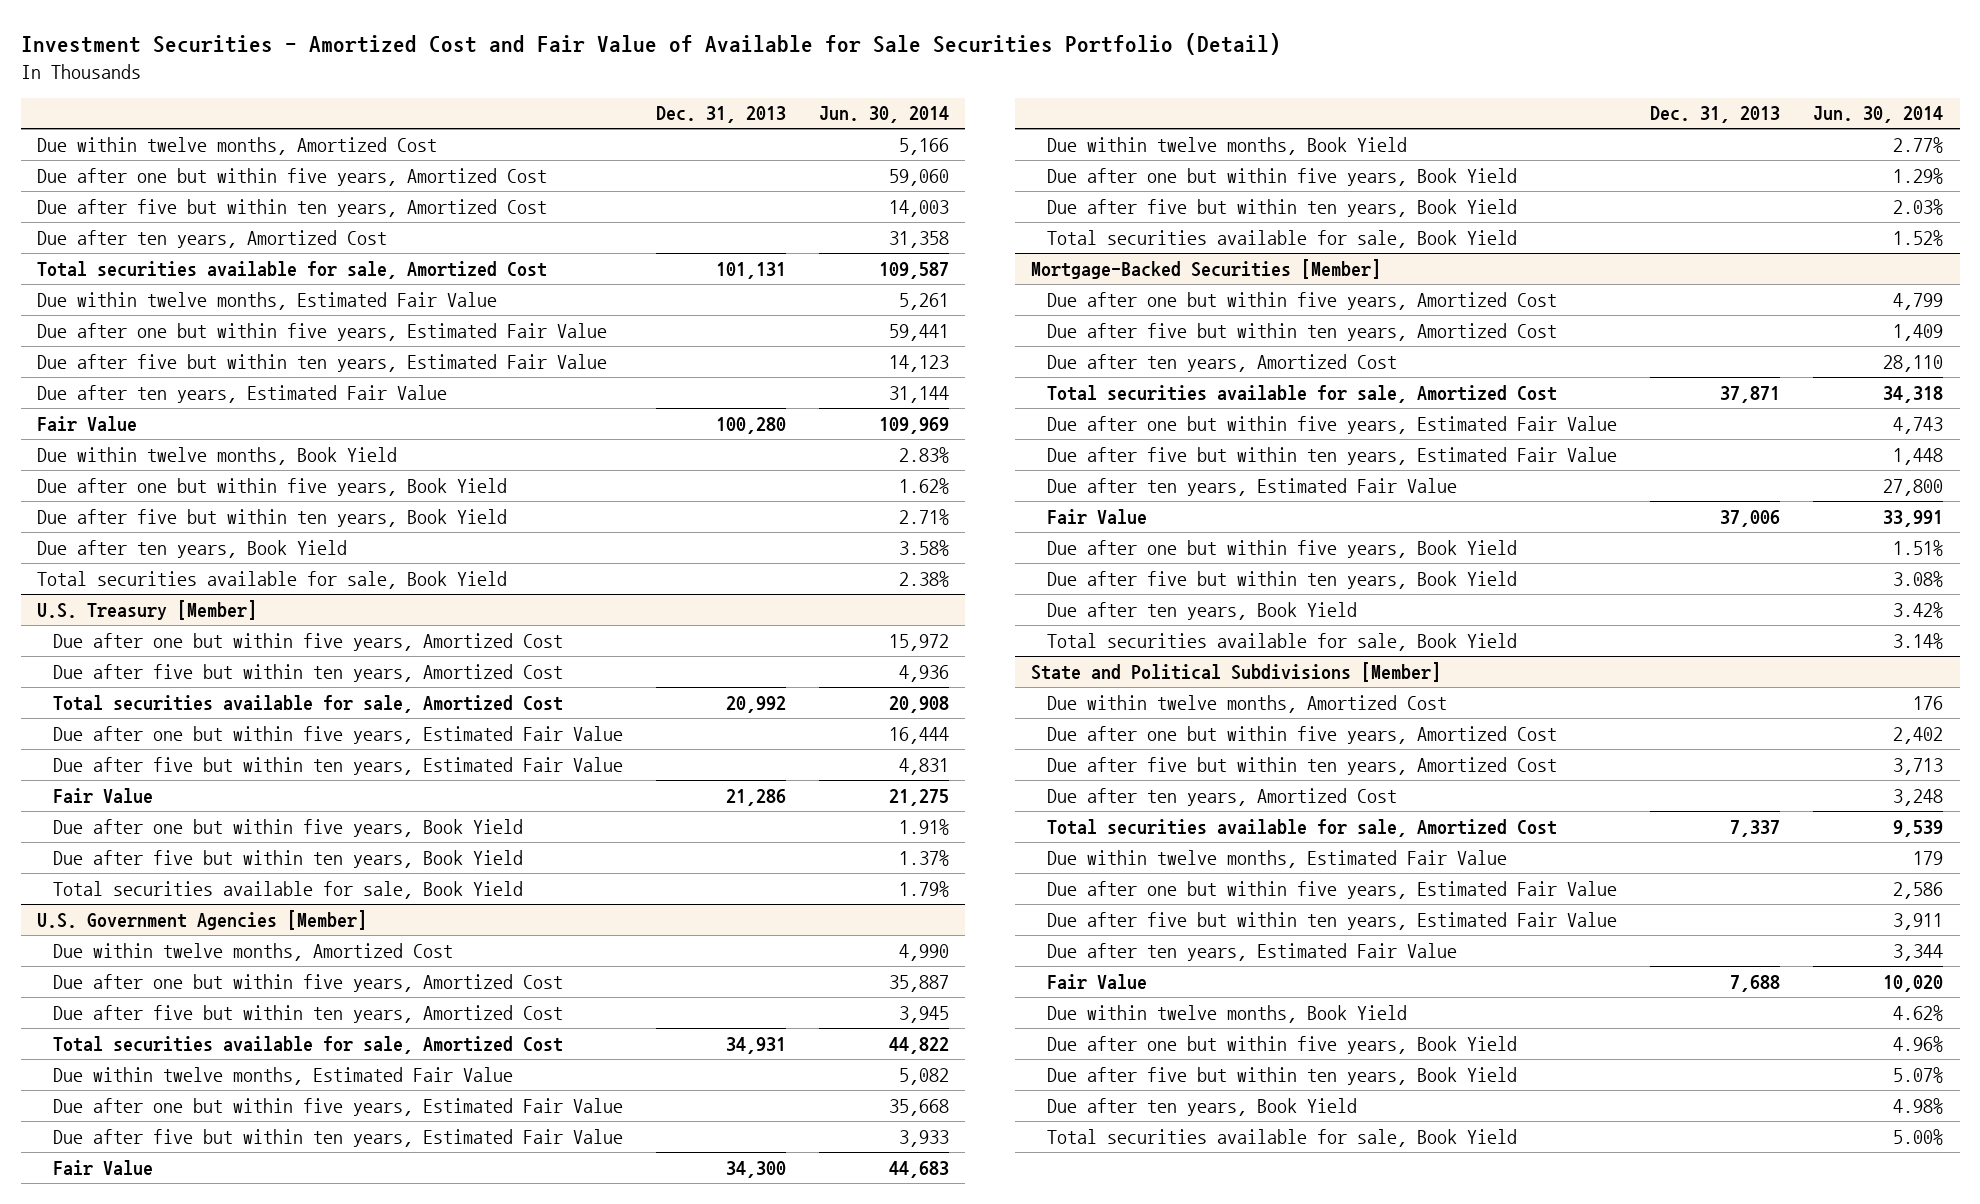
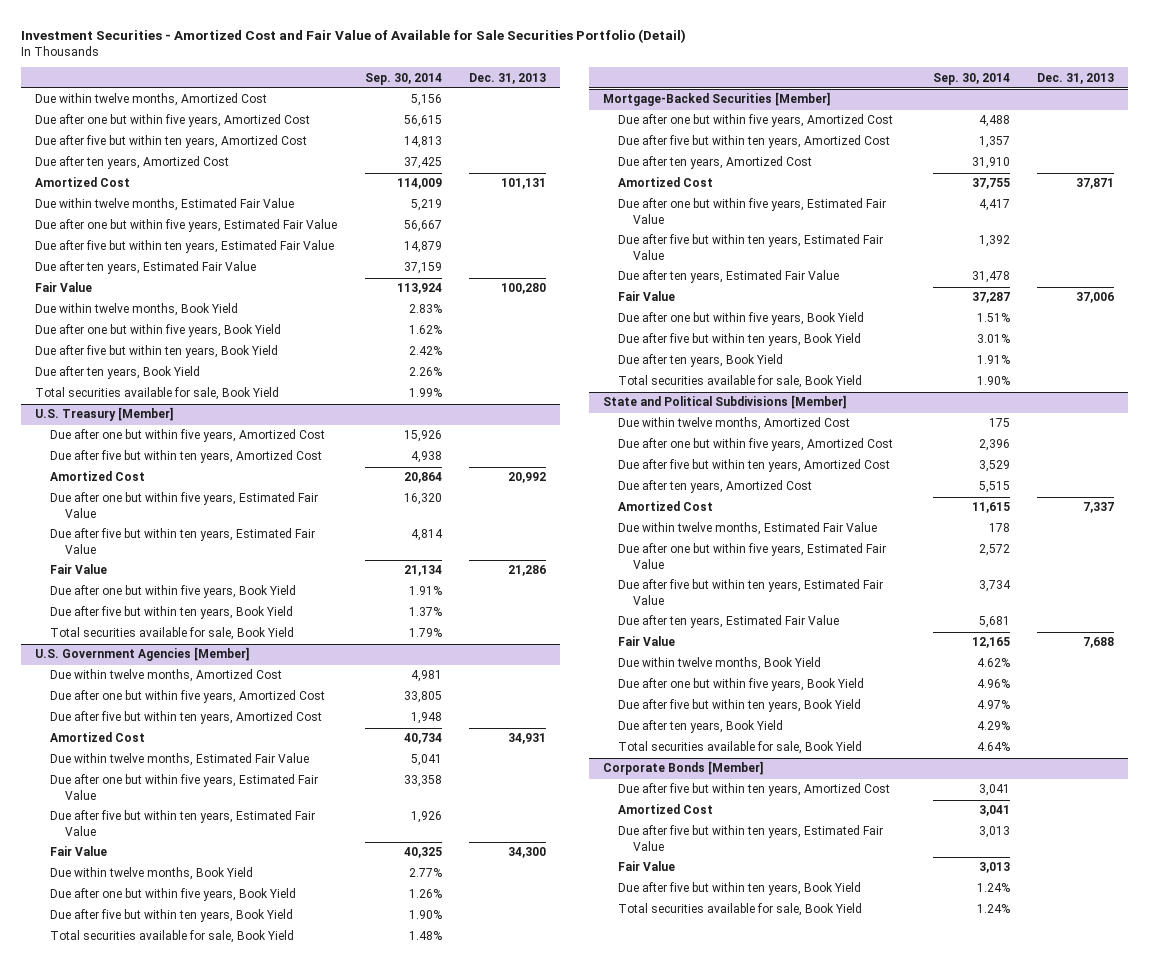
- | Dec. 31, 2013 | Jun. 30, 2014
+ | Sep. 30, 2014 | Dec. 31, 2013
- Total securities available for sale, Amortized Cost | 101,131 | 109,587
+ Amortized Cost | 114,009 | 101,131
@ U.S. Treasury [Member]
- Total securities available for sale, Amortized Cost | 20,992 | 20,908
+ Amortized Cost | 20,864 | 20,992
@ U.S. Government Agencies [Member]
- Total securities available for sale, Amortized Cost | 34,931 | 44,822
+ Amortized Cost | 40,734 | 34,931
@ Mortgage-Backed Securities [Member]
- Total securities available for sale, Amortized Cost | 37,871 | 34,318
+ Amortized Cost | 37,755 | 37,871
@ State and Political Subdivisions [Member]
- Total securities available for sale, Amortized Cost | 7,337 | 9,539
+ Amortized Cost | 11,615 | 7,337
+ Corporate Bonds [Member]
+ Due after five but within ten years, Amortized Cost | 3,041 |
+ Amortized Cost | 3,041 |
+ Due after five but within ten years, Estimated Fair Value | 3,013 |
+ Fair Value | 3,013 |
+ Due after five but within ten years, Book Yield | 1.24% |
+ Total securities available for sale, Book Yield | 1.24% |

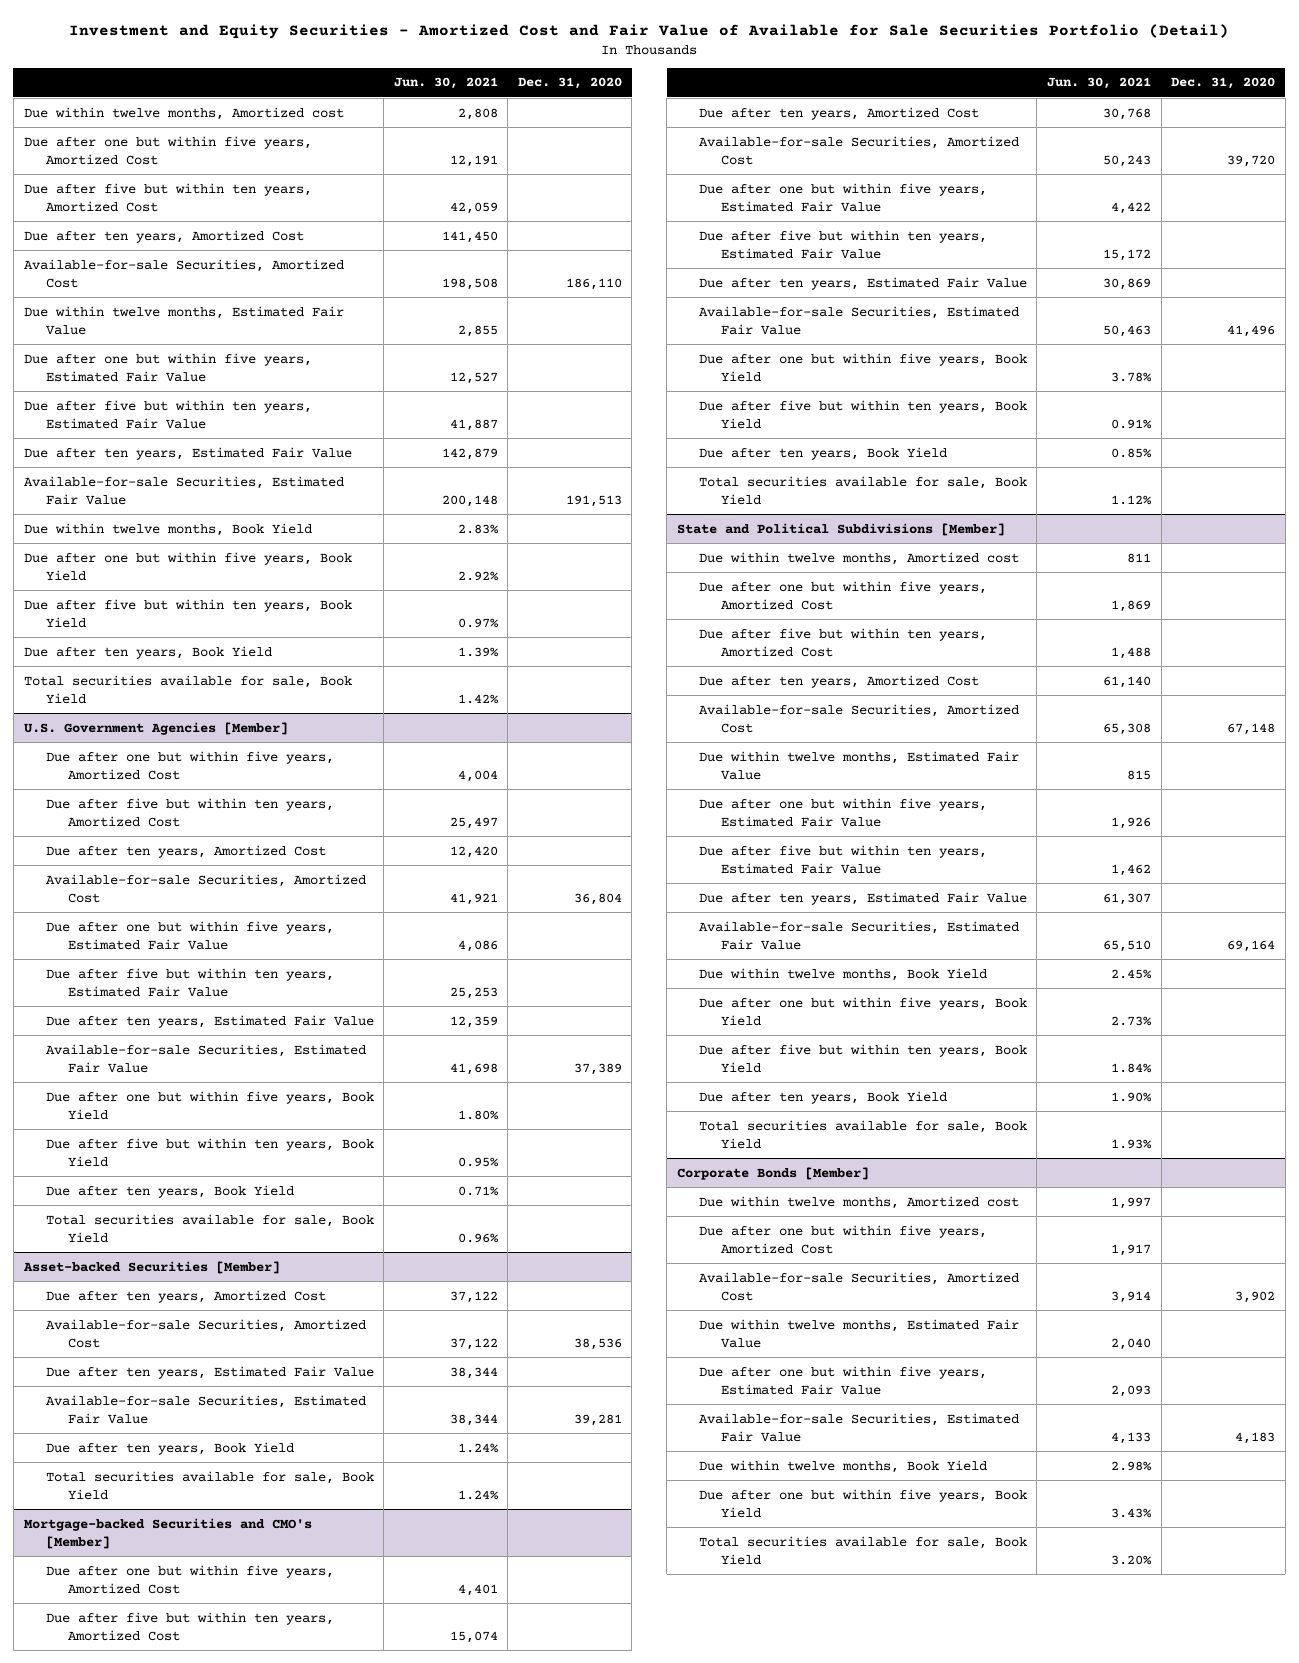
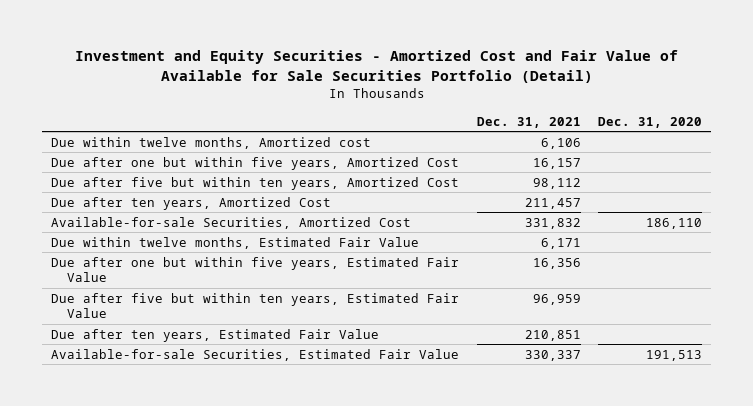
- | Jun. 30, 2021 | Dec. 31, 2020
+ | Dec. 31, 2021 | Dec. 31, 2020
- Due within twelve months, Book Yield | 2.83% |
- Due after one but within five years, Book Yield | 2.92% |
- Due after five but within ten years, Book Yield | 0.97% |
- Due after ten years, Book Yield | 1.39% |
- Total securities available for sale, Book Yield | 1.42% |
- U.S. Government Agencies [Member]
- Due after one but within five years, Amortized Cost | 4,004 |
- Due after five but within ten years, Amortized Cost | 25,497 |
- Due after ten years, Amortized Cost | 12,420 |
- Available-for-sale Securities, Amortized Cost | 41,921 | 36,804
- Due after one but within five years, Estimated Fair Value | 4,086 |
- Due after five but within ten years, Estimated Fair Value | 25,253 |
- Due after ten years, Estimated Fair Value | 12,359 |
- Available-for-sale Securities, Estimated Fair Value | 41,698 | 37,389
- Due after one but within five years, Book Yield | 1.80% |
- Due after five but within ten years, Book Yield | 0.95% |
- Due after ten years, Book Yield | 0.71% |
- Total securities available for sale, Book Yield | 0.96% |
- Asset-backed Securities [Member]
- Due after ten years, Amortized Cost | 37,122 |
- Available-for-sale Securities, Amortized Cost | 37,122 | 38,536
- Due after ten years, Estimated Fair Value | 38,344 |
- Available-for-sale Securities, Estimated Fair Value | 38,344 | 39,281
- Due after ten years, Book Yield | 1.24% |
- Total securities available for sale, Book Yield | 1.24% |
- Mortgage-backed Securities and CMO's [Member]
- Due after one but within five years, Amortized Cost | 4,401 |
- Due after five but within ten years, Amortized Cost | 15,074 |
- Due after ten years, Amortized Cost | 30,768 |
- Available-for-sale Securities, Amortized Cost | 50,243 | 39,720
- Due after one but within five years, Estimated Fair Value | 4,422 |
- Due after five but within ten years, Estimated Fair Value | 15,172 |
- Due after ten years, Estimated Fair Value | 30,869 |
- Available-for-sale Securities, Estimated Fair Value | 50,463 | 41,496
- Due after one but within five years, Book Yield | 3.78% |
- Due after five but within ten years, Book Yield | 0.91% |
- Due after ten years, Book Yield | 0.85% |
- Total securities available for sale, Book Yield | 1.12% |
- State and Political Subdivisions [Member]
- Due within twelve months, Amortized cost | 811 |
- Due after one but within five years, Amortized Cost | 1,869 |
- Due after five but within ten years, Amortized Cost | 1,488 |
- Due after ten years, Amortized Cost | 61,140 |
- Available-for-sale Securities, Amortized Cost | 65,308 | 67,148
- Due within twelve months, Estimated Fair Value | 815 |
- Due after one but within five years, Estimated Fair Value | 1,926 |
- Due after five but within ten years, Estimated Fair Value | 1,462 |
- Due after ten years, Estimated Fair Value | 61,307 |
- Available-for-sale Securities, Estimated Fair Value | 65,510 | 69,164
- Due within twelve months, Book Yield | 2.45% |
- Due after one but within five years, Book Yield | 2.73% |
- Due after five but within ten years, Book Yield | 1.84% |
- Due after ten years, Book Yield | 1.90% |
- Total securities available for sale, Book Yield | 1.93% |
- Corporate Bonds [Member]
- Due within twelve months, Amortized cost | 1,997 |
- Due after one but within five years, Amortized Cost | 1,917 |
- Available-for-sale Securities, Amortized Cost | 3,914 | 3,902
- Due within twelve months, Estimated Fair Value | 2,040 |
- Due after one but within five years, Estimated Fair Value | 2,093 |
- Available-for-sale Securities, Estimated Fair Value | 4,133 | 4,183
- Due within twelve months, Book Yield | 2.98% |
- Due after one but within five years, Book Yield | 3.43% |
- Total securities available for sale, Book Yield | 3.20% |

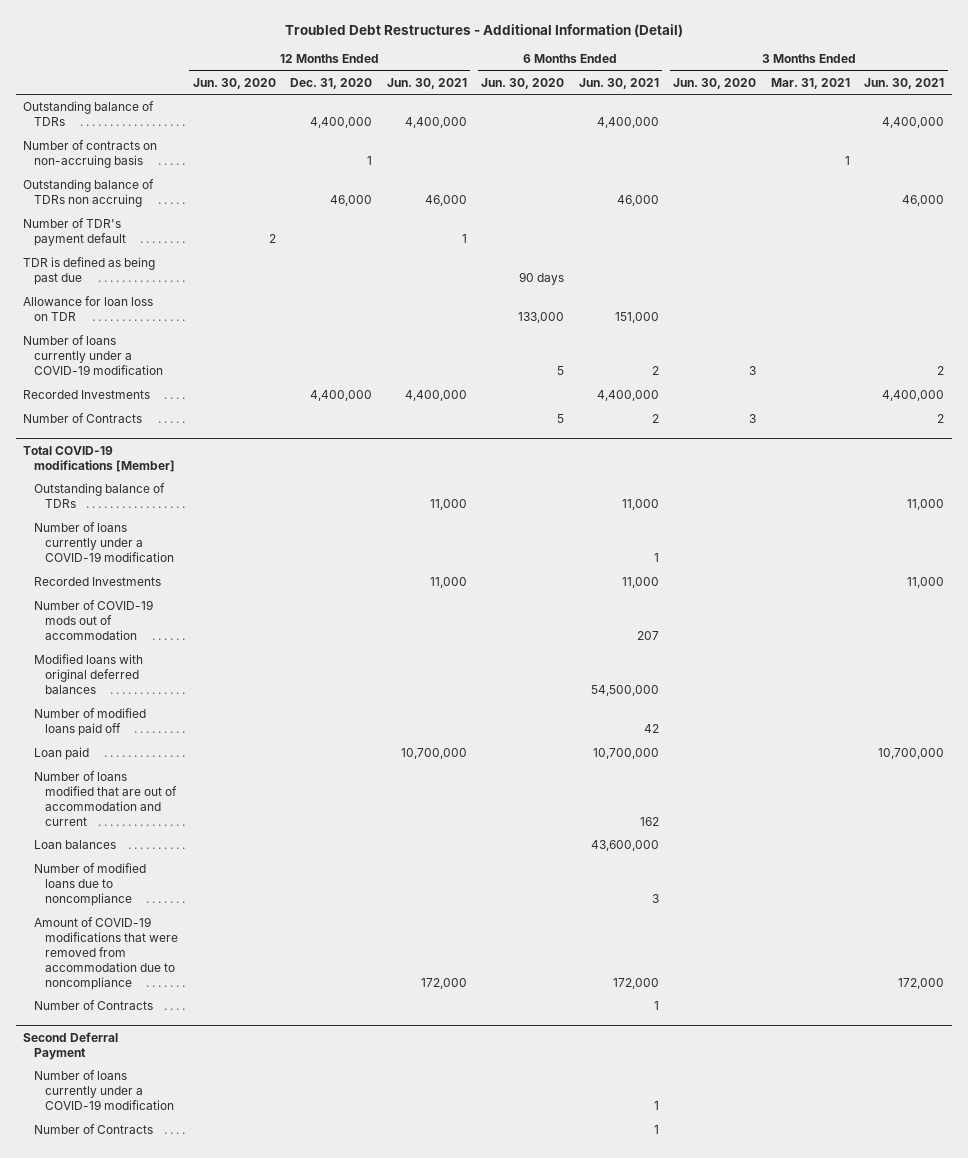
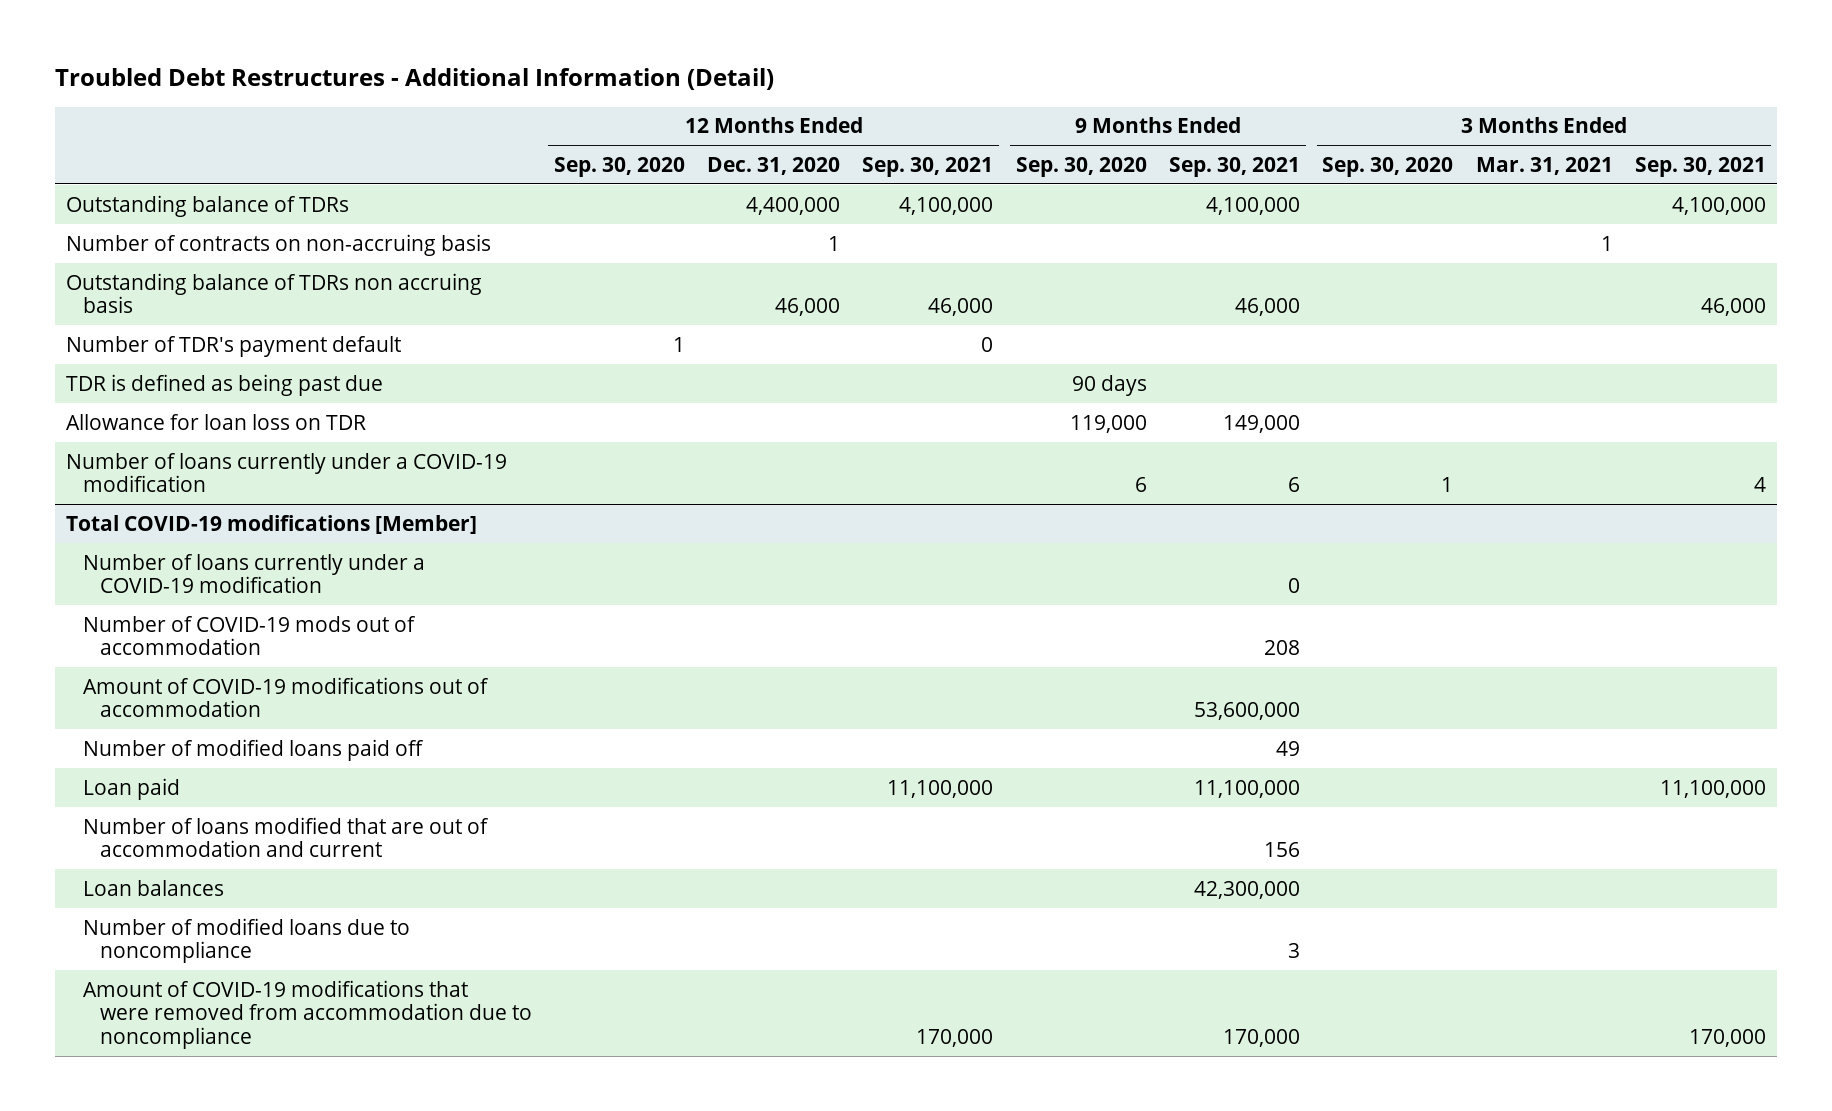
- | 12 Months Ended Jun. 30, 2020 | 12 Months Ended Dec. 31, 2020 | 12 Months Ended Jun. 30, 2021 | 6 Months Ended Jun. 30, 2020 | 6 Months Ended Jun. 30, 2021 | 3 Months Ended Jun. 30, 2020 | 3 Months Ended Mar. 31, 2021 | 3 Months Ended Jun. 30, 2021
+ | 12 Months Ended Sep. 30, 2020 | 12 Months Ended Dec. 31, 2020 | 12 Months Ended Sep. 30, 2021 | 9 Months Ended Sep. 30, 2020 | 9 Months Ended Sep. 30, 2021 | 3 Months Ended Sep. 30, 2020 | 3 Months Ended Mar. 31, 2021 | 3 Months Ended Sep. 30, 2021
- Outstanding balance of TDRs non accruing | | 46,000 | 46,000 | | 46,000 | | | 46,000
+ Outstanding balance of TDRs non accruing basis | | 46,000 | 46,000 | | 46,000 | | | 46,000
- Recorded Investments | | 4,400,000 | 4,400,000 | | 4,400,000 | | | 4,400,000
- Number of Contracts | | | | 5 | 2 | 3 | | 2
@ Total COVID-19 modifications [Member]
- Outstanding balance of TDRs | | | 11,000 | | 11,000 | | | 11,000
- Recorded Investments | | | 11,000 | | 11,000 | | | 11,000
- Modified loans with original deferred balances | | | | | 54,500,000 | | |
+ Amount of COVID-19 modifications out of accommodation | | | | | 53,600,000 | | |
- Number of Contracts | | | | | 1 | | |
- Second Deferral Payment
- Number of loans currently under a COVID-19 modification | | | | | 1 | | |
- Number of Contracts | | | | | 1 | | |

